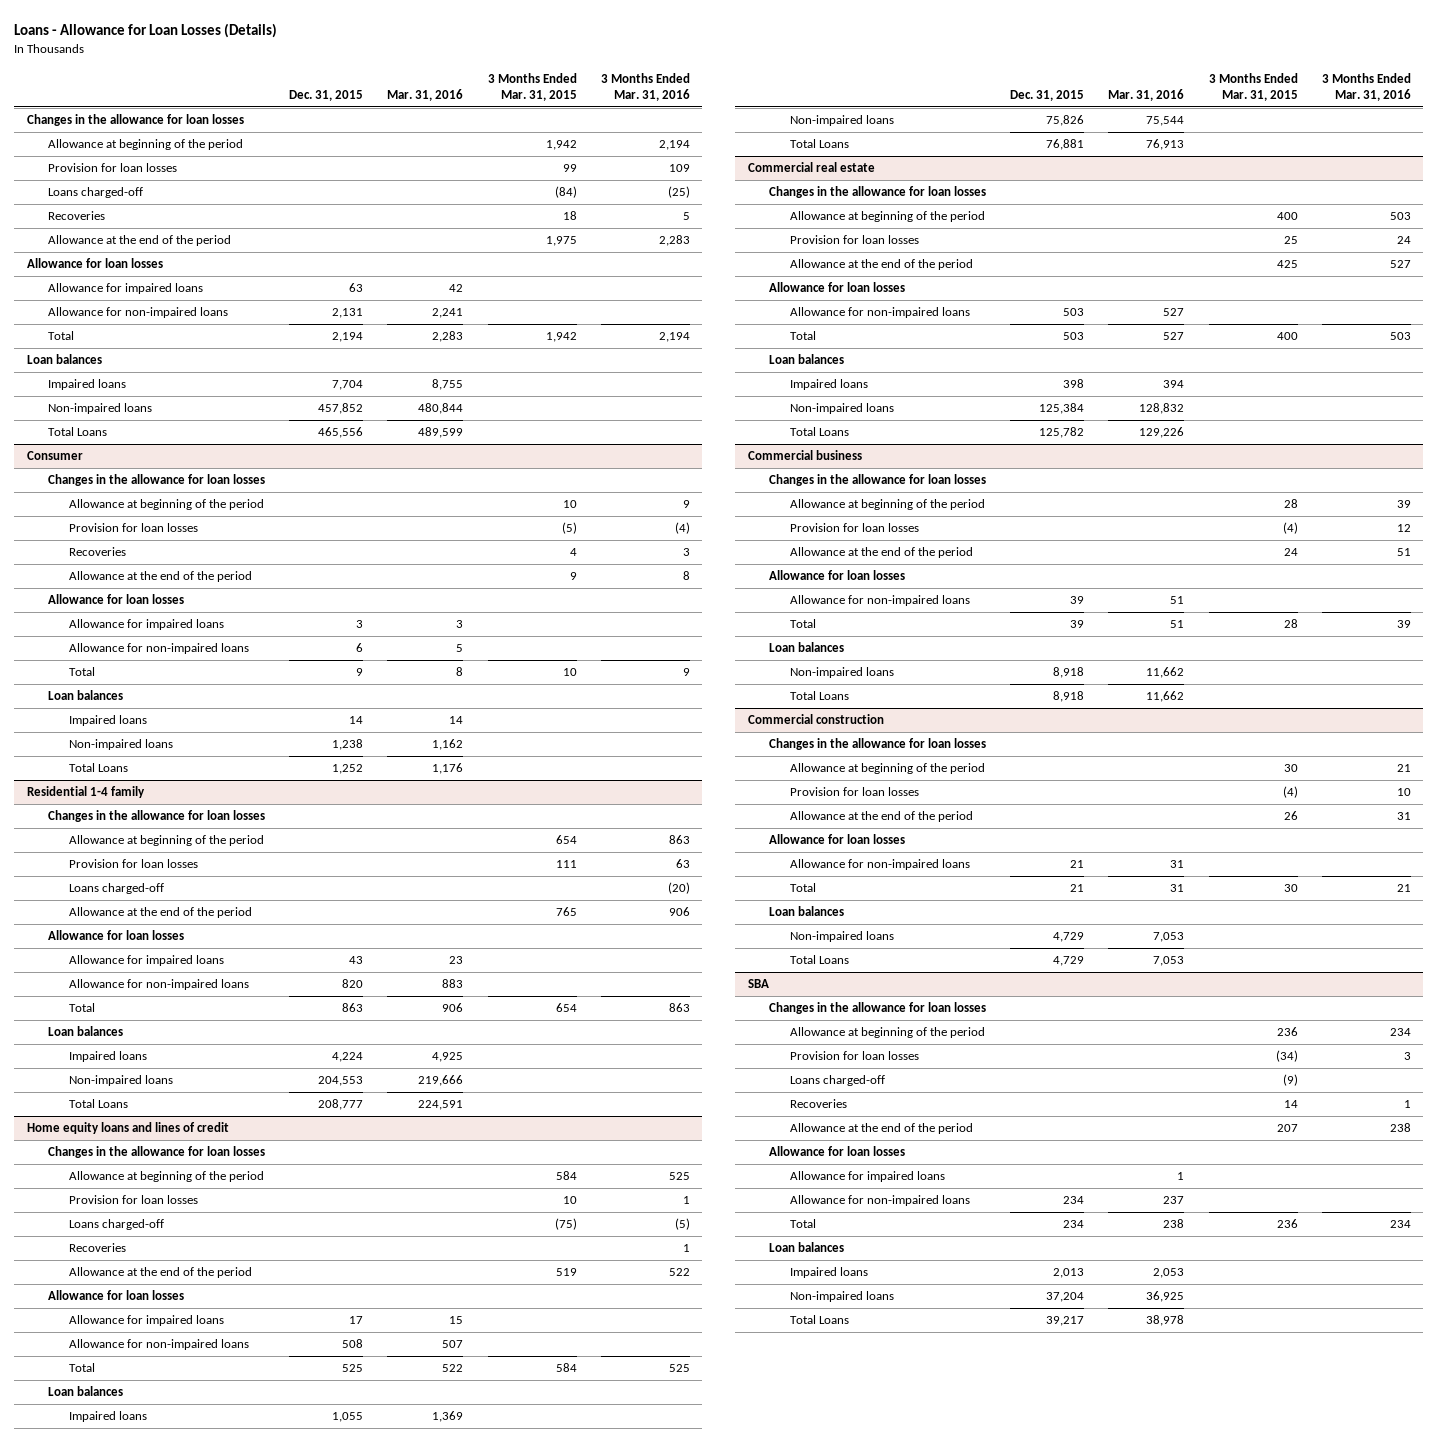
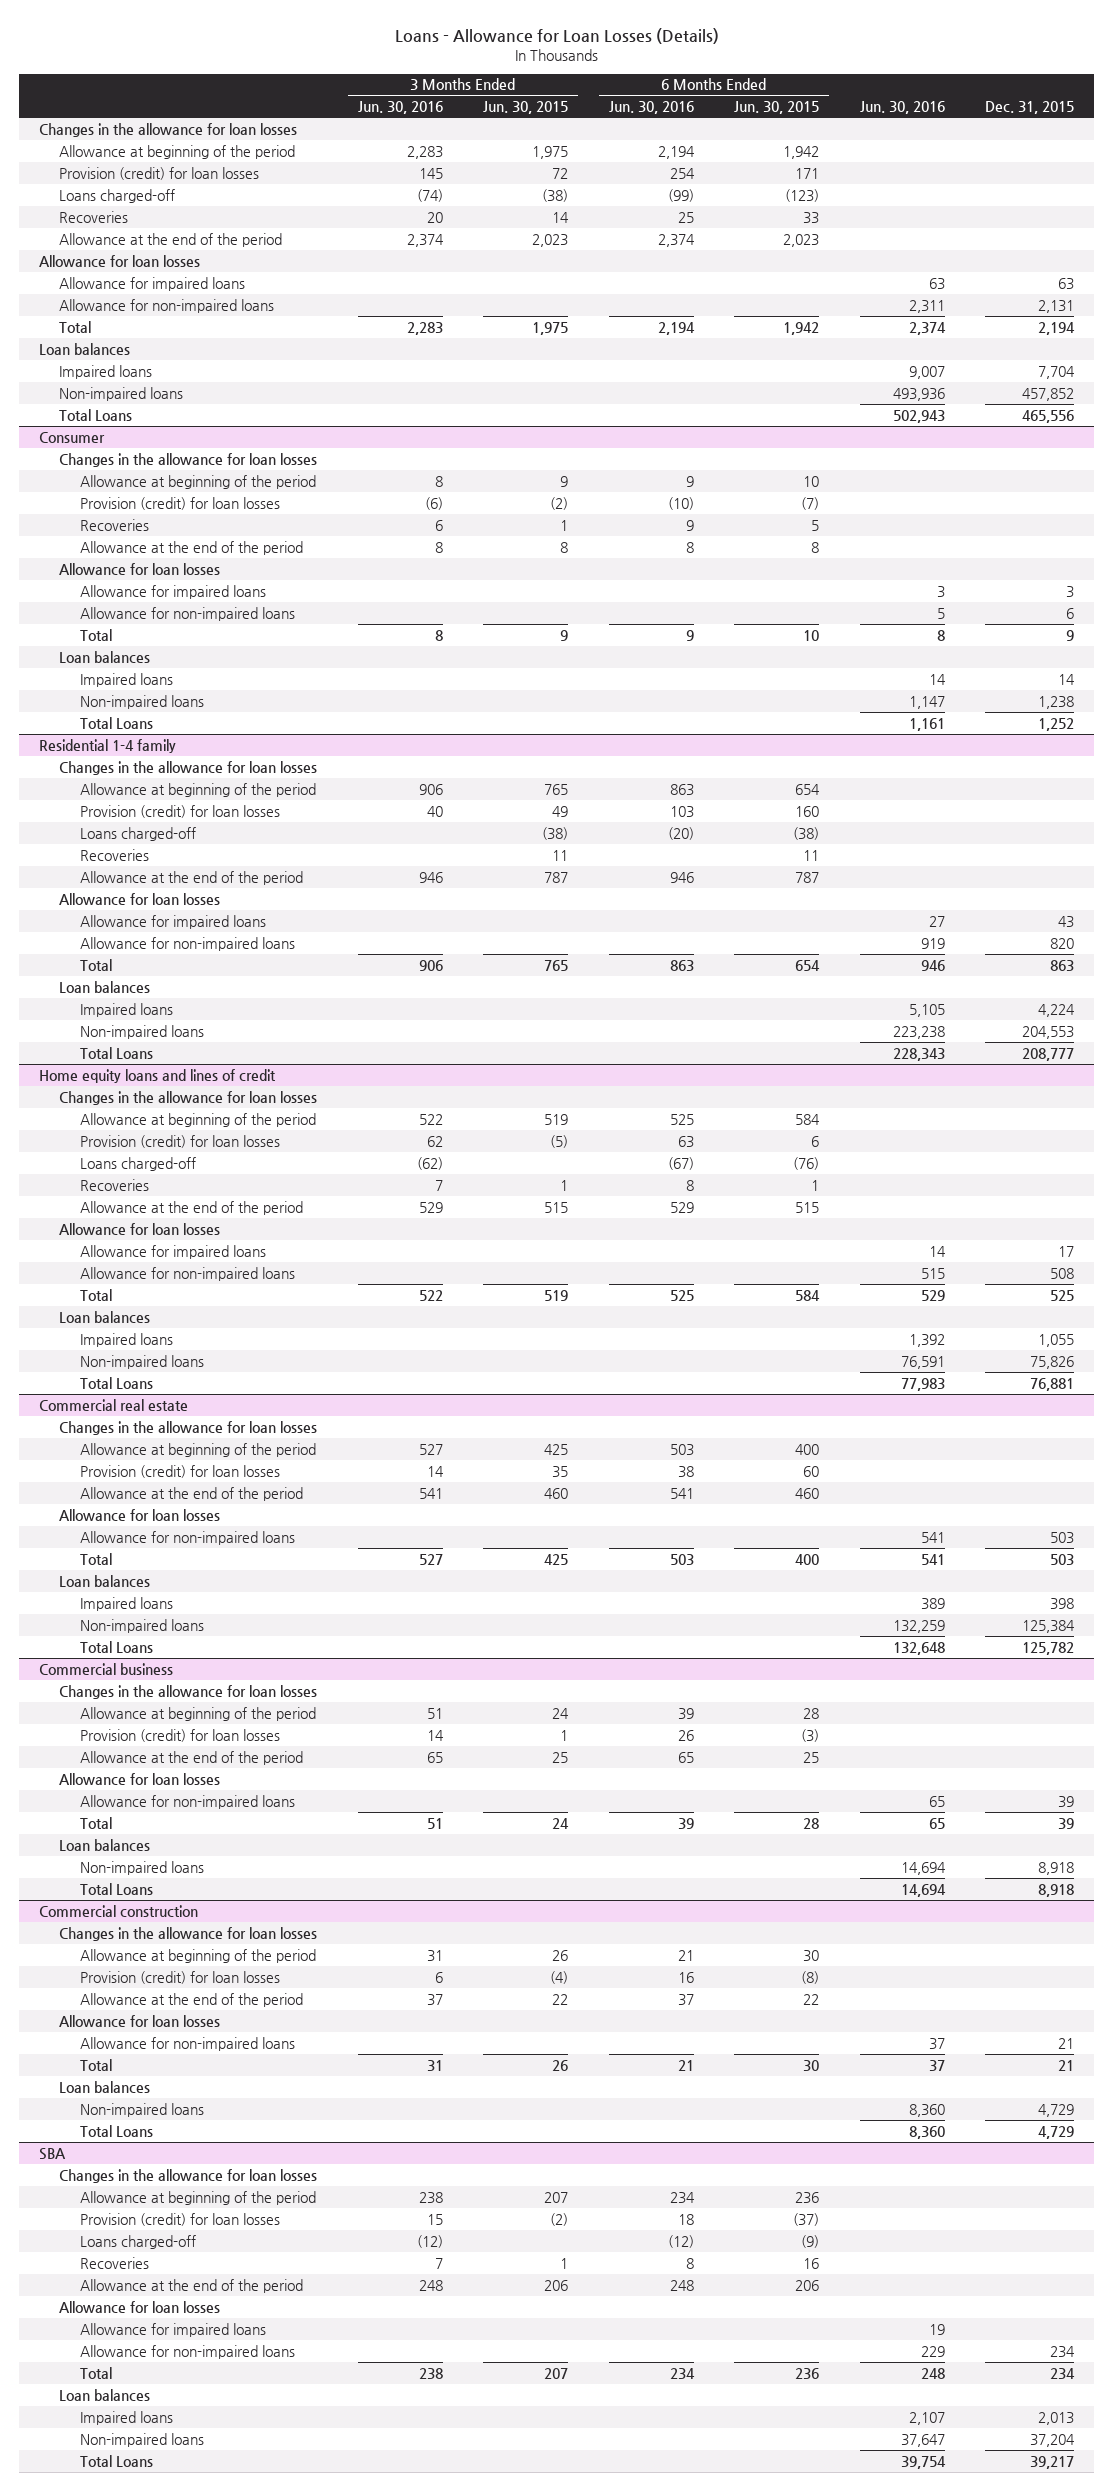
- | Dec. 31, 2015 | Mar. 31, 2016 | 3 Months Ended Mar. 31, 2015 | 3 Months Ended Mar. 31, 2016
+ | 3 Months Ended Jun. 30, 2016 | 3 Months Ended Jun. 30, 2015 | 6 Months Ended Jun. 30, 2016 | 6 Months Ended Jun. 30, 2015 | Jun. 30, 2016 | Dec. 31, 2015
- Provision for loan losses | | | 99 | 109
+ Provision (credit) for loan losses | 145 | 72 | 254 | 171 | |
@ Consumer
- Provision for loan losses | | | (5) | (4)
+ Provision (credit) for loan losses | (6) | (2) | (10) | (7) | |
@ Residential 1-4 family
- Provision for loan losses | | | 111 | 63
+ Provision (credit) for loan losses | 40 | 49 | 103 | 160 | |
+ Recoveries | | 11 | | 11 | |
@ Home equity loans and lines of credit
- Provision for loan losses | | | 10 | 1
+ Provision (credit) for loan losses | 62 | (5) | 63 | 6 | |
@ Commercial real estate
- Provision for loan losses | | | 25 | 24
+ Provision (credit) for loan losses | 14 | 35 | 38 | 60 | |
@ Commercial business
- Provision for loan losses | | | (4) | 12
+ Provision (credit) for loan losses | 14 | 1 | 26 | (3) | |
@ Commercial construction
- Provision for loan losses | | | (4) | 10
+ Provision (credit) for loan losses | 6 | (4) | 16 | (8) | |
@ SBA
- Provision for loan losses | | | (34) | 3
+ Provision (credit) for loan losses | 15 | (2) | 18 | (37) | |

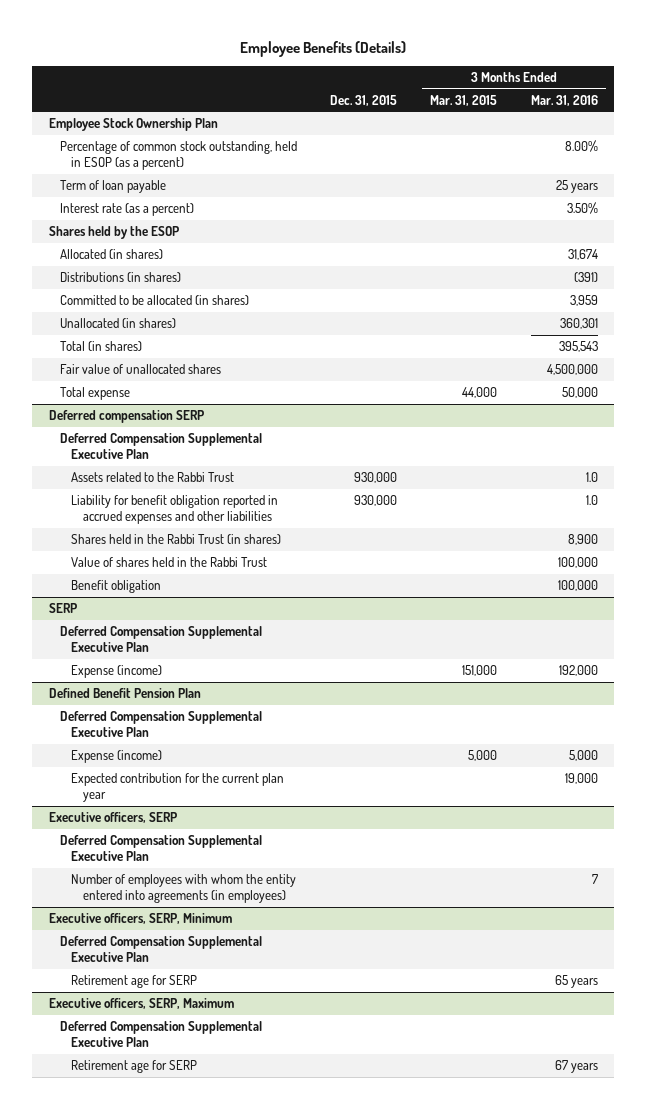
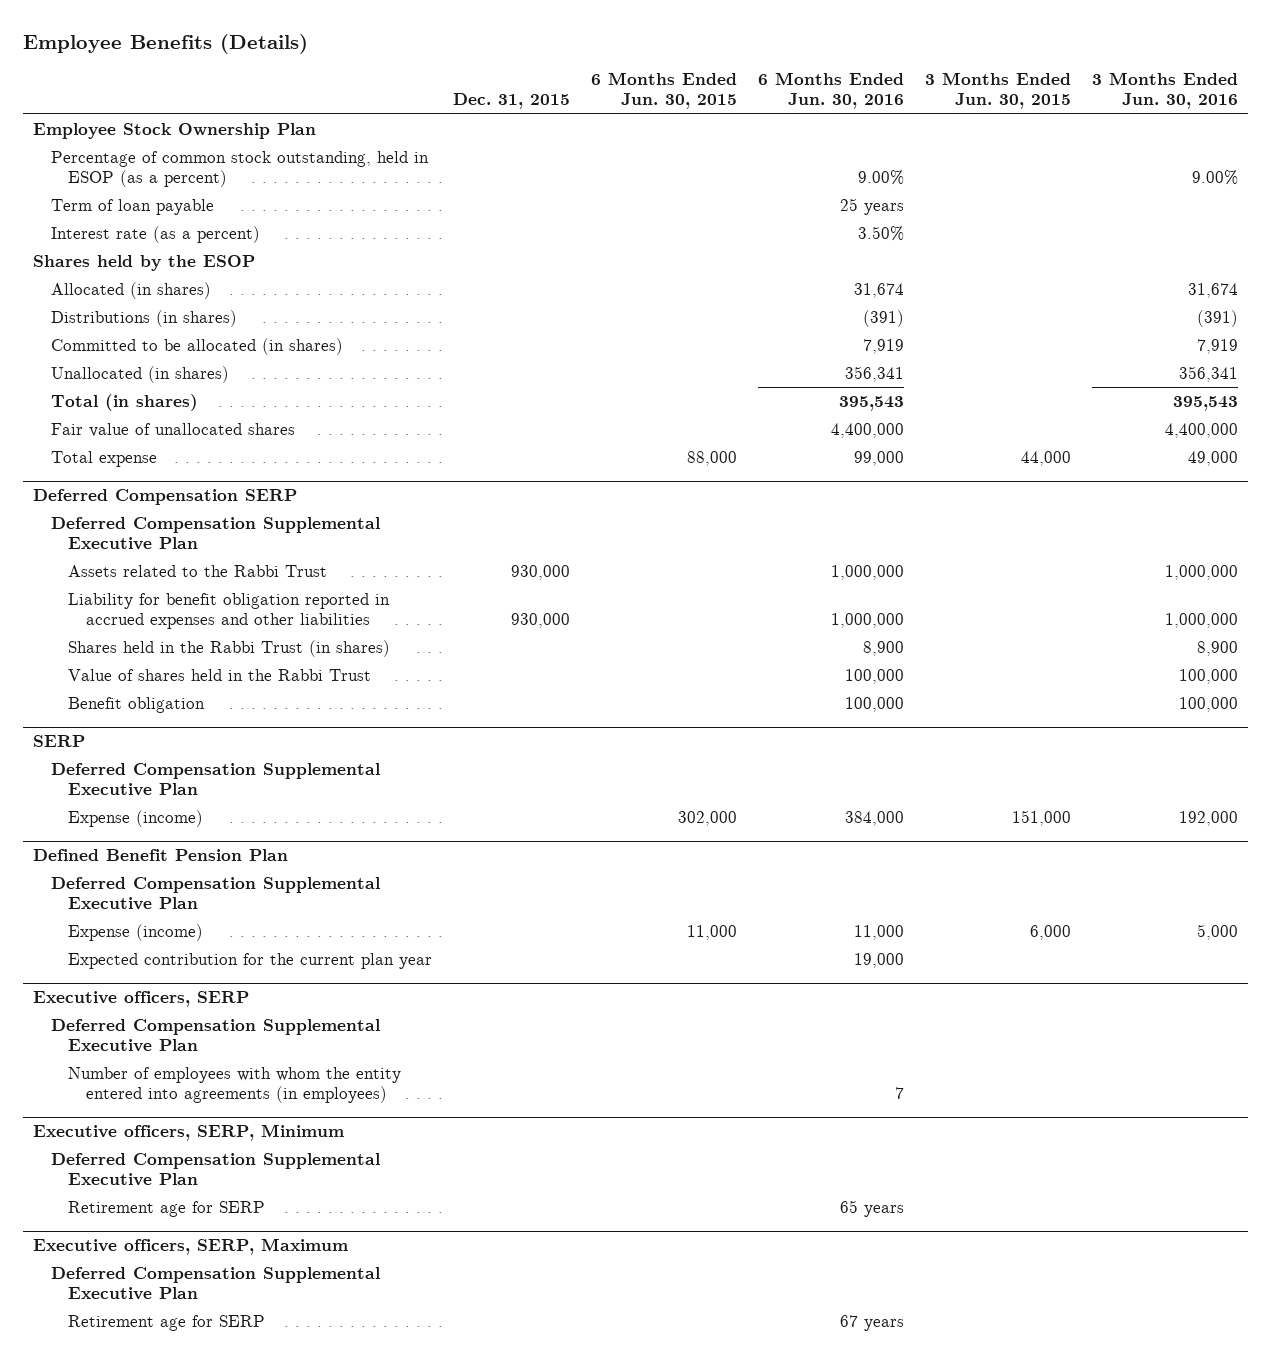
- | Dec. 31, 2015 | 3 Months Ended Mar. 31, 2015 | 3 Months Ended Mar. 31, 2016
+ | Dec. 31, 2015 | 6 Months Ended Jun. 30, 2015 | 6 Months Ended Jun. 30, 2016 | 3 Months Ended Jun. 30, 2015 | 3 Months Ended Jun. 30, 2016
- Deferred compensation SERP
+ Deferred Compensation SERP

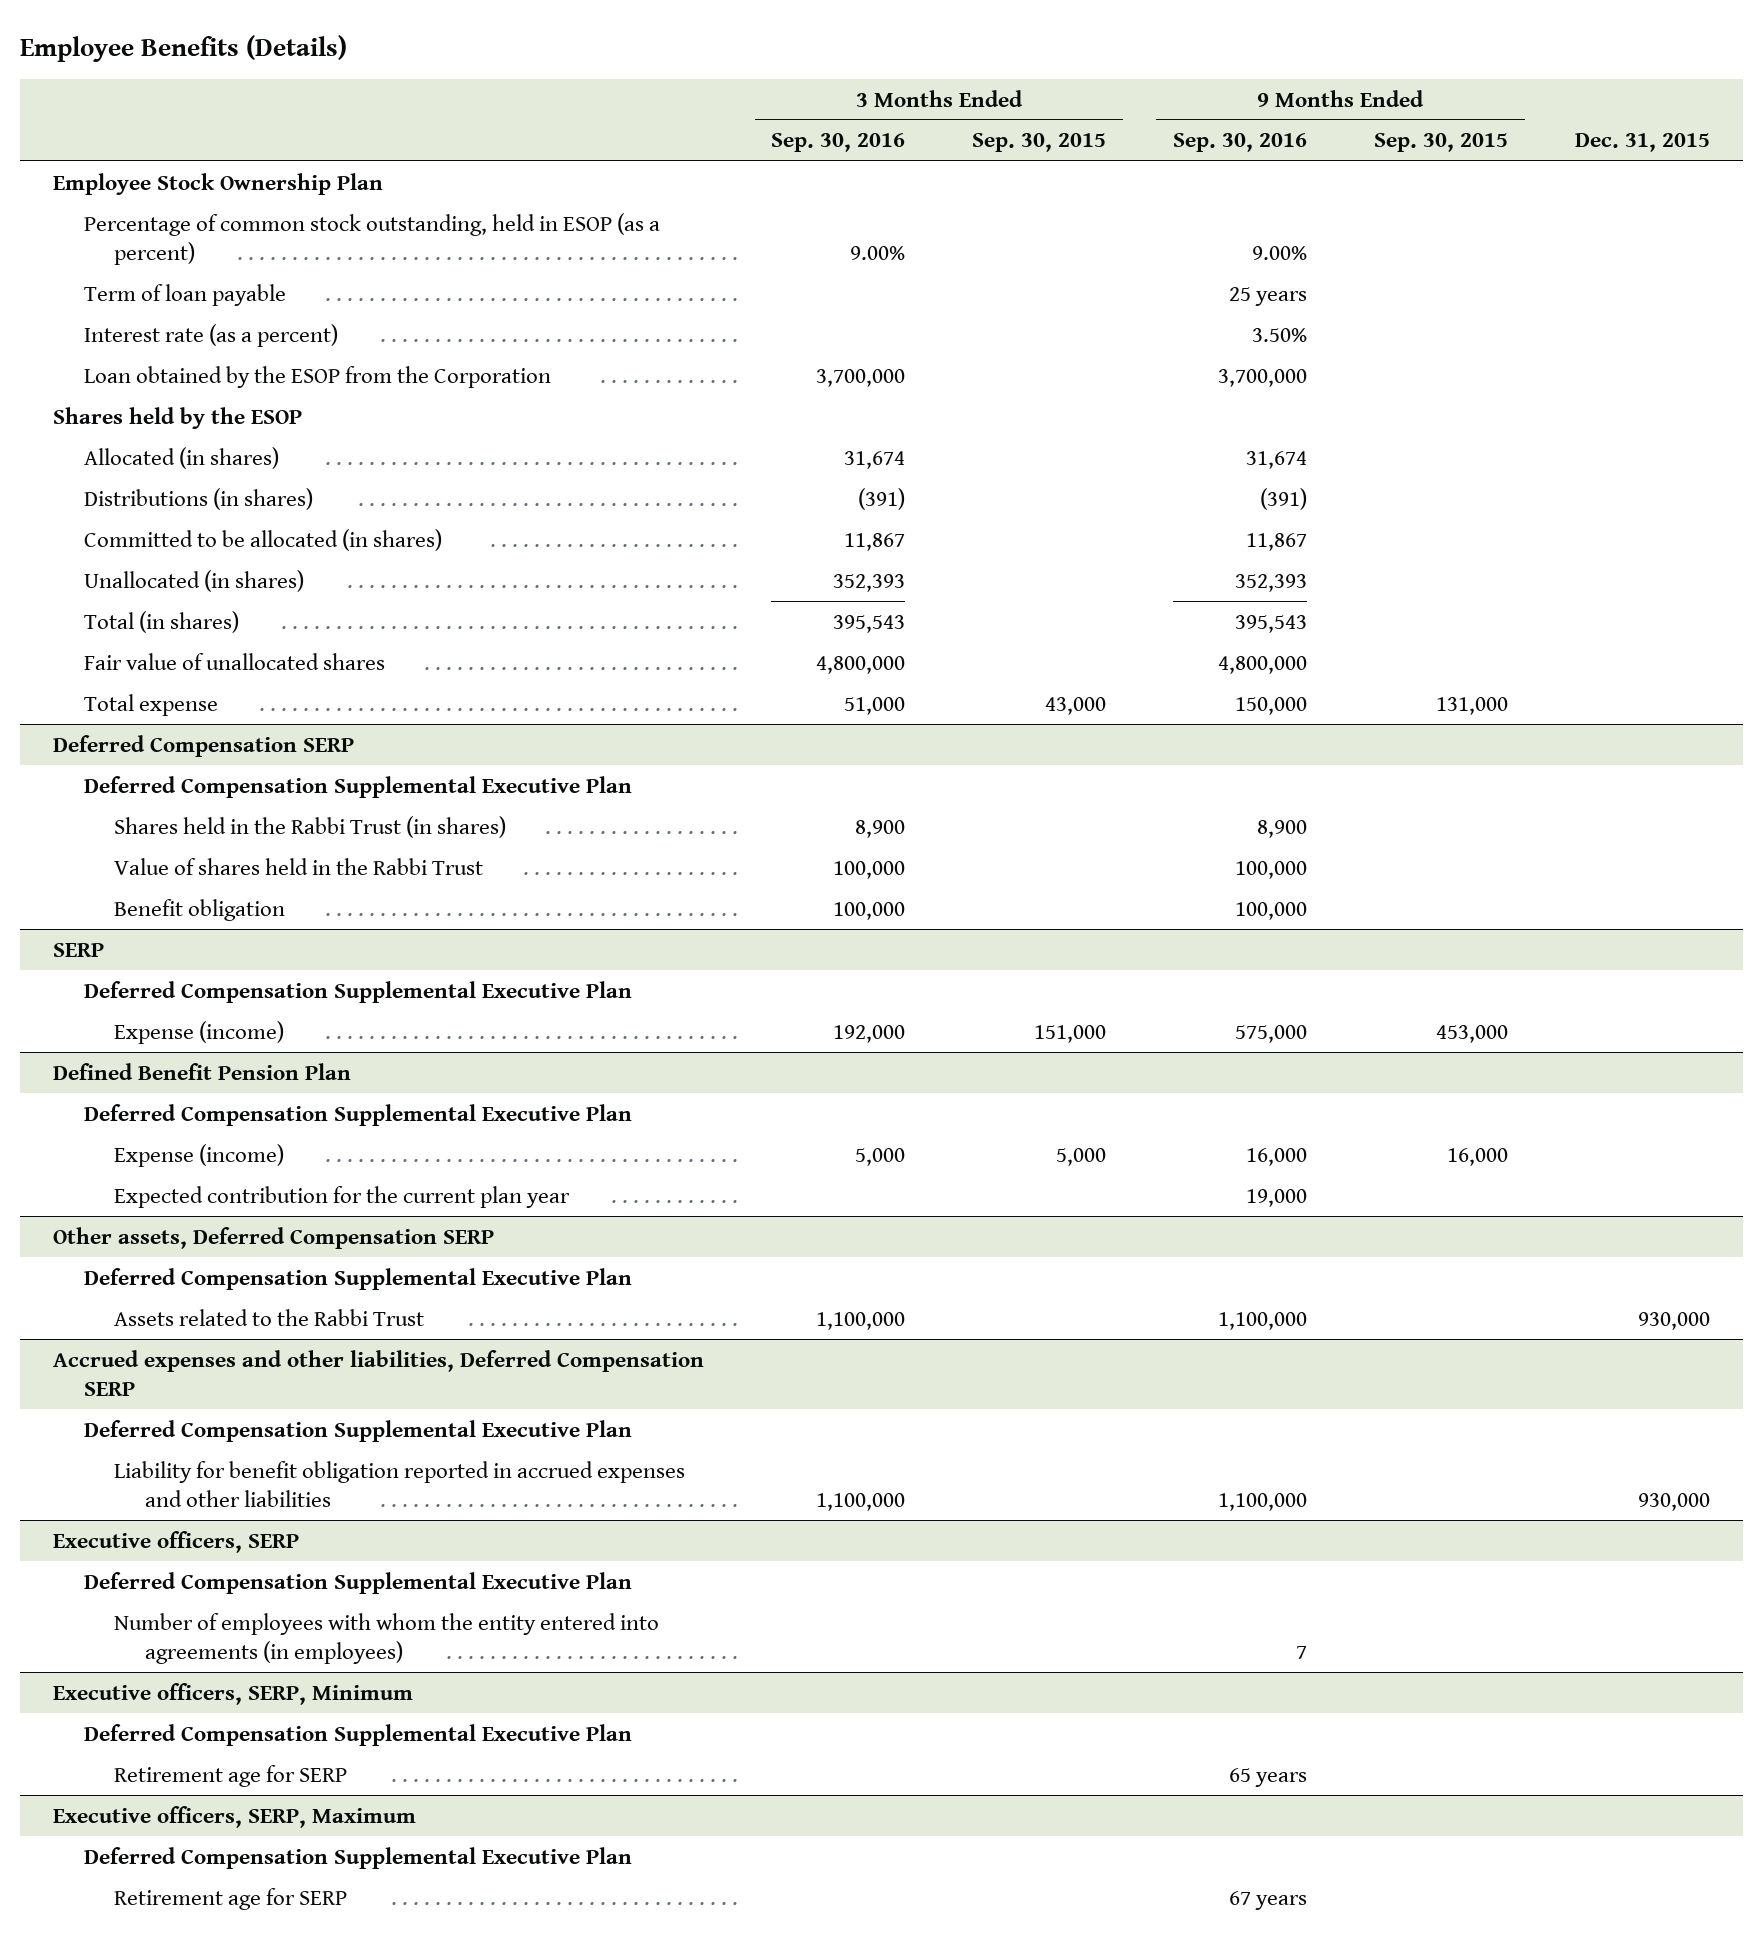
- | Dec. 31, 2015 | 6 Months Ended Jun. 30, 2015 | 6 Months Ended Jun. 30, 2016 | 3 Months Ended Jun. 30, 2015 | 3 Months Ended Jun. 30, 2016
+ | 3 Months Ended Sep. 30, 2016 | 3 Months Ended Sep. 30, 2015 | 9 Months Ended Sep. 30, 2016 | 9 Months Ended Sep. 30, 2015 | Dec. 31, 2015
+ Loan obtained by the ESOP from the Corporation | 3,700,000 | | 3,700,000 | |
@ Deferred Compensation SERP
- Assets related to the Rabbi Trust | 930,000 | | 1,000,000 | | 1,000,000
- Liability for benefit obligation reported in accrued expenses and other liabilities | 930,000 | | 1,000,000 | | 1,000,000
+ Other assets, Deferred Compensation SERP
+ Deferred Compensation Supplemental Executive Plan
+ Assets related to the Rabbi Trust | 1,100,000 | | 1,100,000 | | 930,000
+ Accrued expenses and other liabilities, Deferred Compensation SERP
+ Deferred Compensation Supplemental Executive Plan
+ Liability for benefit obligation reported in accrued expenses and other liabilities | 1,100,000 | | 1,100,000 | | 930,000

